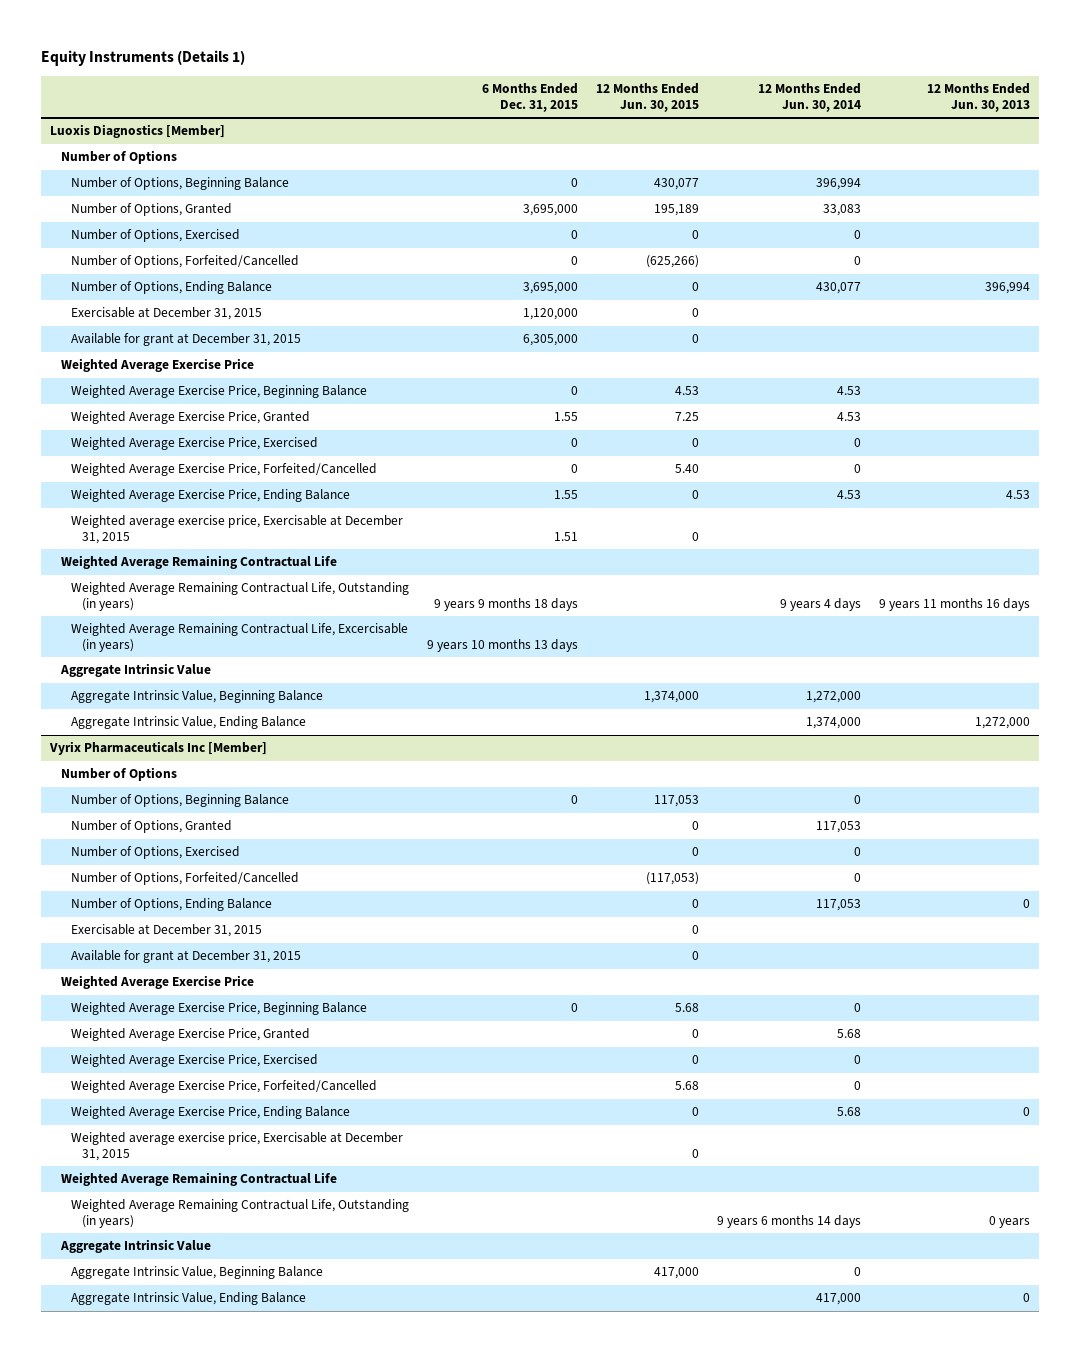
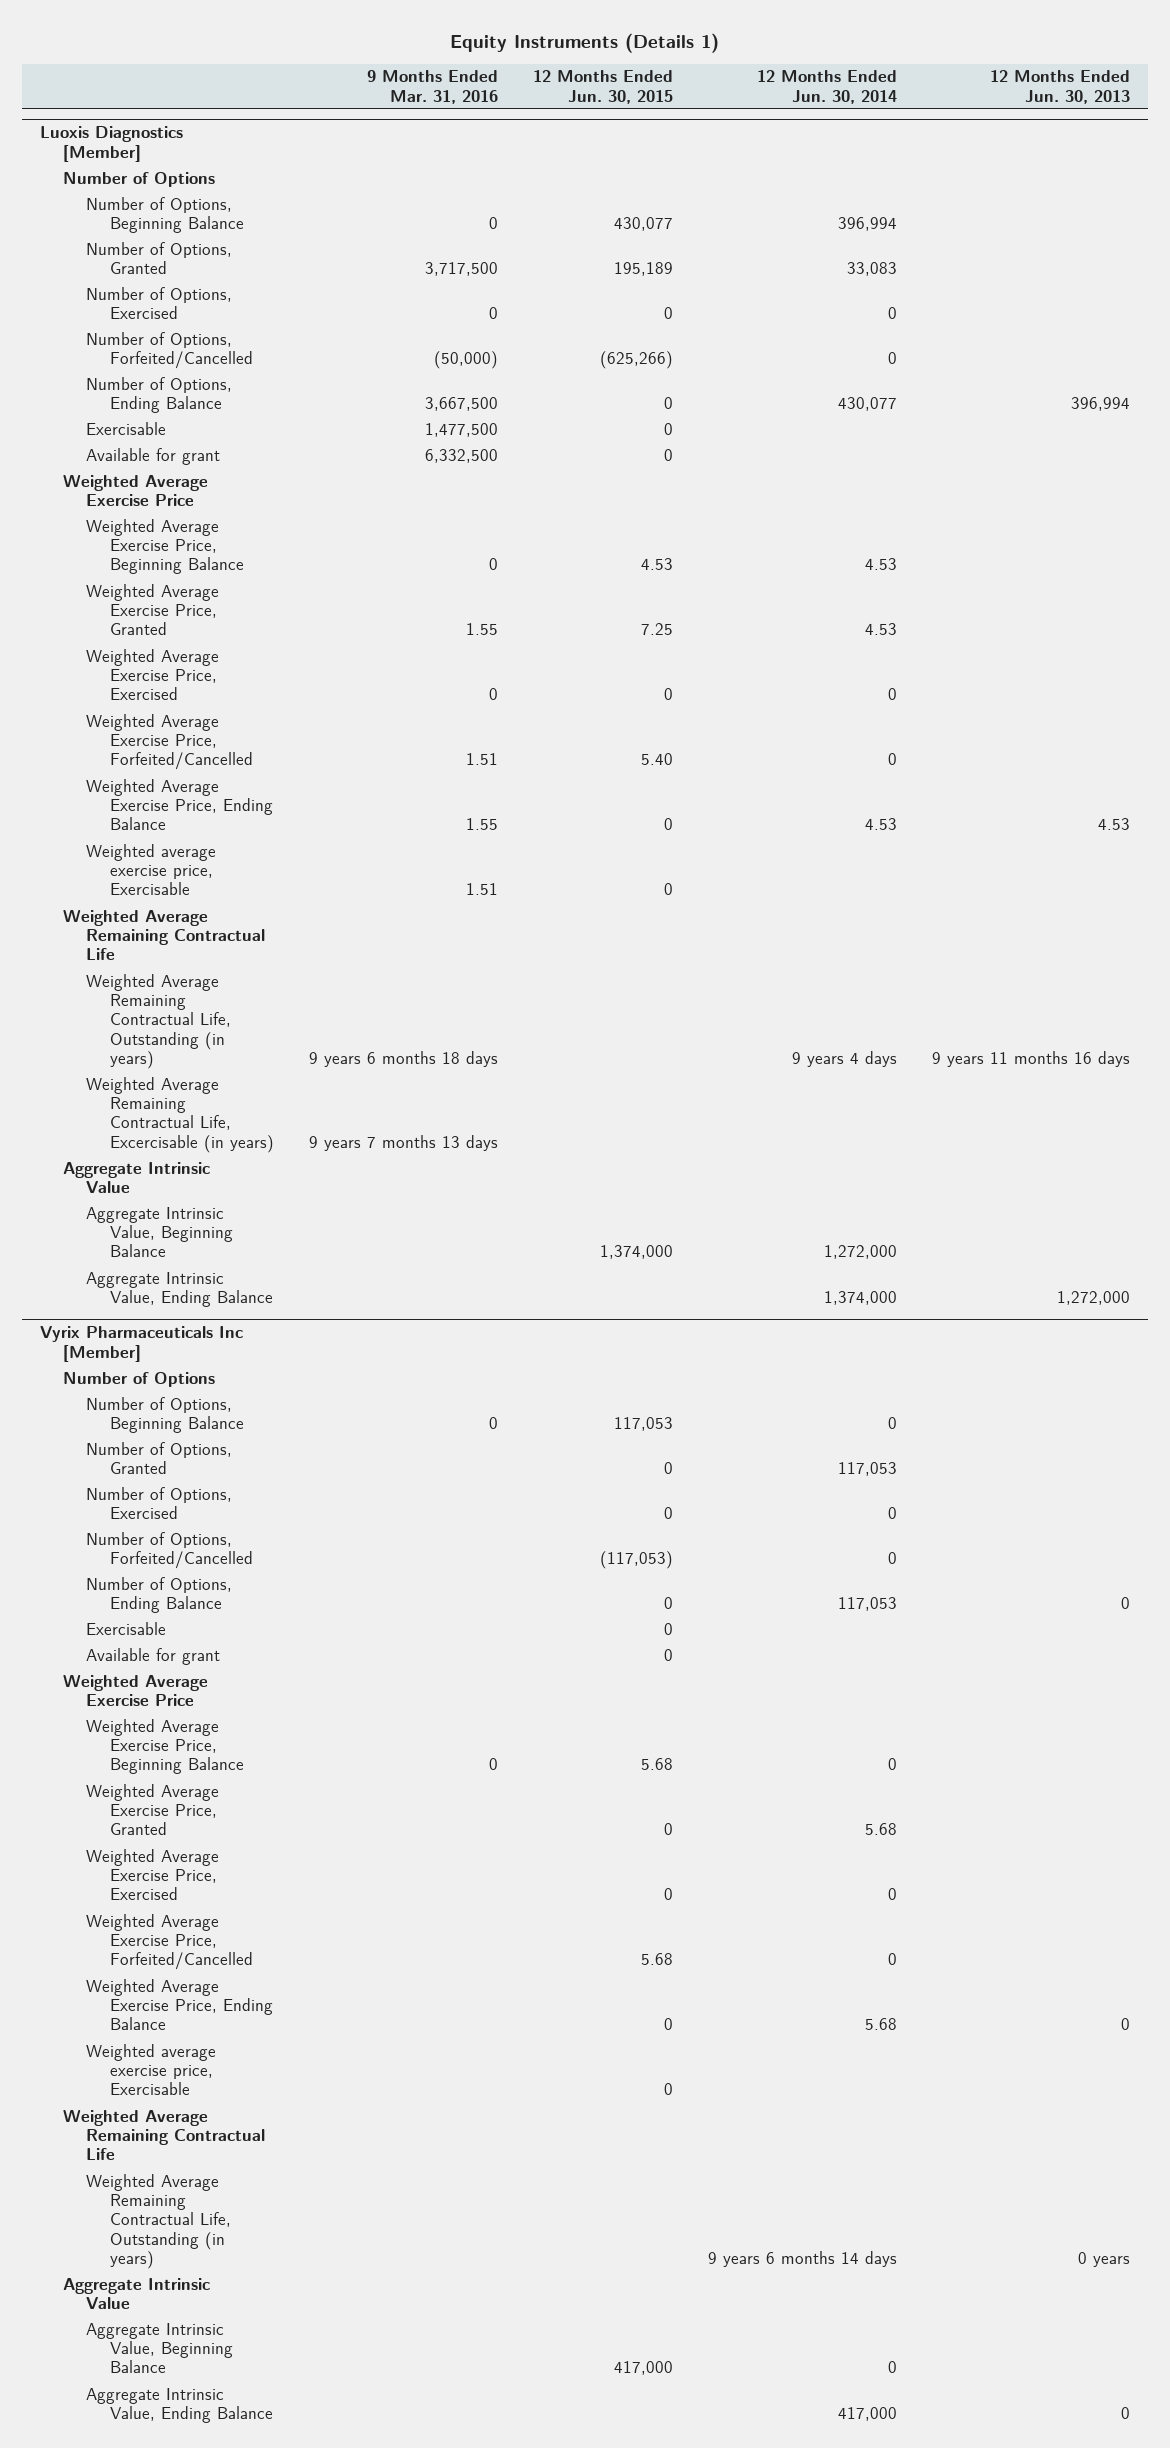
- | 6 Months Ended Dec. 31, 2015 | 12 Months Ended Jun. 30, 2015 | 12 Months Ended Jun. 30, 2014 | 12 Months Ended Jun. 30, 2013
+ | 9 Months Ended Mar. 31, 2016 | 12 Months Ended Jun. 30, 2015 | 12 Months Ended Jun. 30, 2014 | 12 Months Ended Jun. 30, 2013
@ Luoxis Diagnostics [Member]
- Exercisable at December 31, 2015 | 1,120,000 | 0 | |
- Available for grant at December 31, 2015 | 6,305,000 | 0 | |
+ Exercisable | 1,477,500 | 0 | |
+ Available for grant | 6,332,500 | 0 | |
- Weighted average exercise price, Exercisable at December 31, 2015 | 1.51 | 0 | |
+ Weighted average exercise price, Exercisable | 1.51 | 0 | |
@ Vyrix Pharmaceuticals Inc [Member]
- Exercisable at December 31, 2015 | | 0 | |
- Available for grant at December 31, 2015 | | 0 | |
+ Exercisable | | 0 | |
+ Available for grant | | 0 | |
- Weighted average exercise price, Exercisable at December 31, 2015 | | 0 | |
+ Weighted average exercise price, Exercisable | | 0 | |

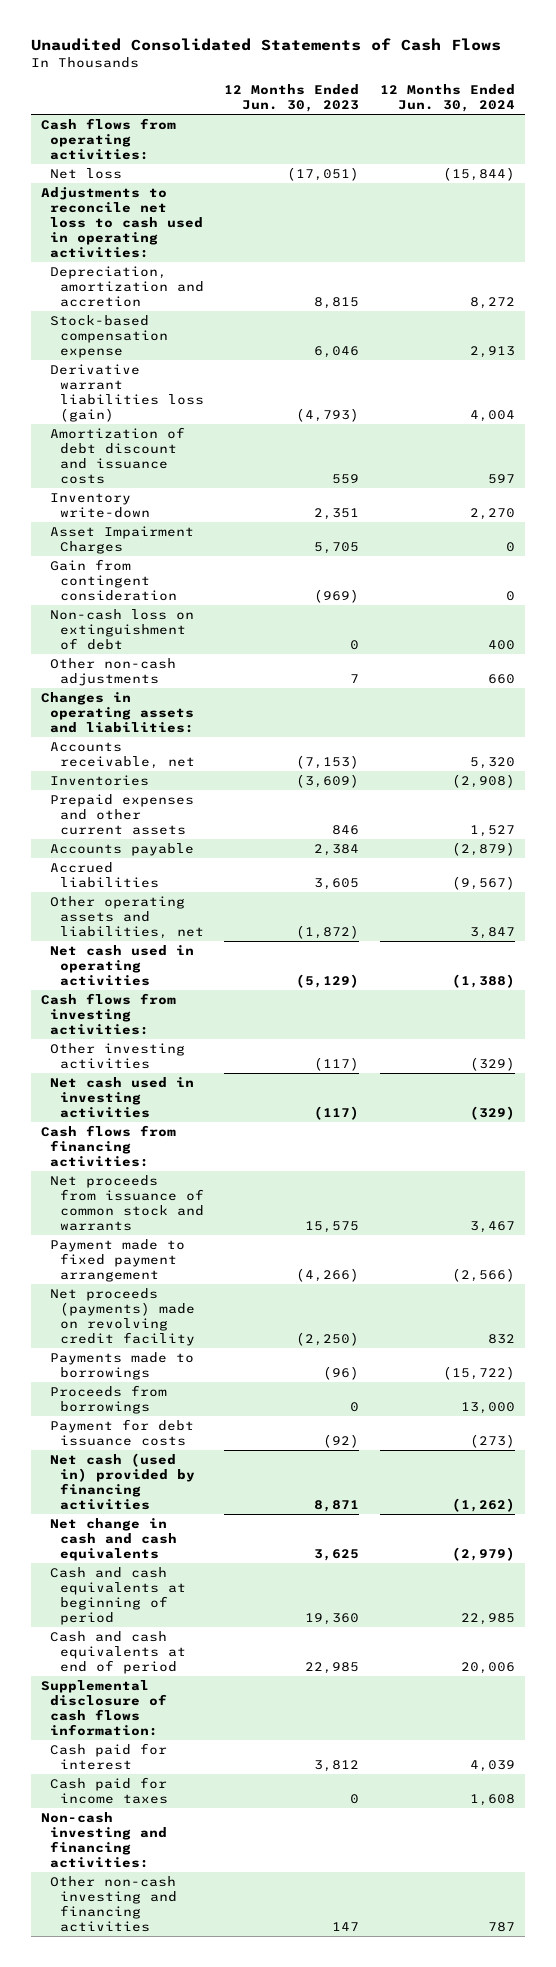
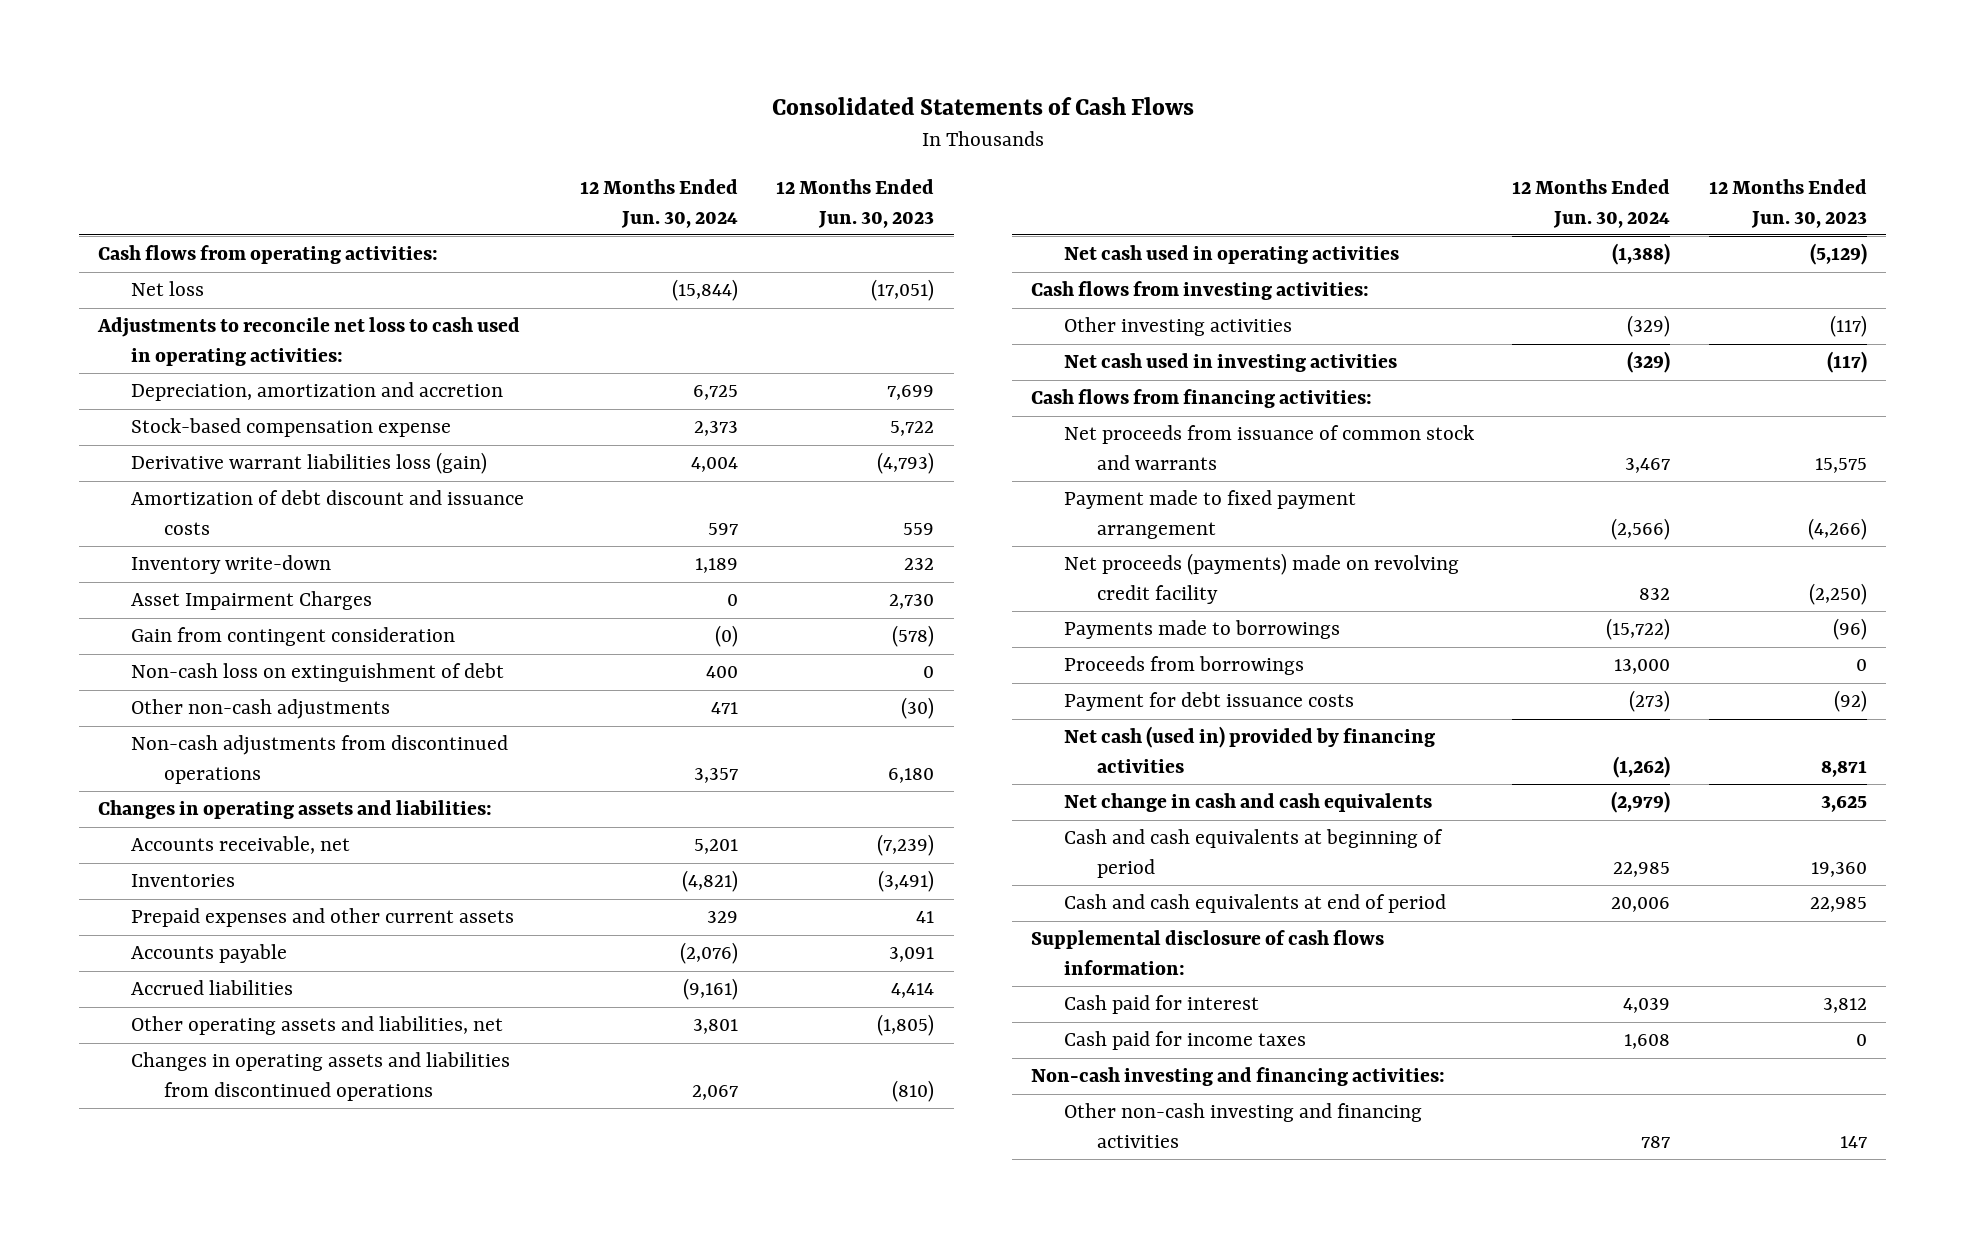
- Unaudited Consolidated Statements of Cash Flows
+ Consolidated Statements of Cash Flows
- | 12 Months Ended Jun. 30, 2023 | 12 Months Ended Jun. 30, 2024
+ | 12 Months Ended Jun. 30, 2024 | 12 Months Ended Jun. 30, 2023
- Depreciation, amortization and accretion | 8,815 | 8,272
- Stock-based compensation expense | 6,046 | 2,913
+ Depreciation, amortization and accretion | 6,725 | 7,699
+ Stock-based compensation expense | 2,373 | 5,722
- Inventory write-down | 2,351 | 2,270
- Asset Impairment Charges | 5,705 | 0
- Gain from contingent consideration | (969) | 0
+ Inventory write-down | 1,189 | 232
+ Asset Impairment Charges | 0 | 2,730
+ Gain from contingent consideration | (0) | (578)
- Other non-cash adjustments | 7 | 660
+ Other non-cash adjustments | 471 | (30)
+ Non-cash adjustments from discontinued operations | 3,357 | 6,180
- Accounts receivable, net | (7,153) | 5,320
- Inventories | (3,609) | (2,908)
- Prepaid expenses and other current assets | 846 | 1,527
- Accounts payable | 2,384 | (2,879)
- Accrued liabilities | 3,605 | (9,567)
- Other operating assets and liabilities, net | (1,872) | 3,847
+ Accounts receivable, net | 5,201 | (7,239)
+ Inventories | (4,821) | (3,491)
+ Prepaid expenses and other current assets | 329 | 41
+ Accounts payable | (2,076) | 3,091
+ Accrued liabilities | (9,161) | 4,414
+ Other operating assets and liabilities, net | 3,801 | (1,805)
+ Changes in operating assets and liabilities from discontinued operations | 2,067 | (810)

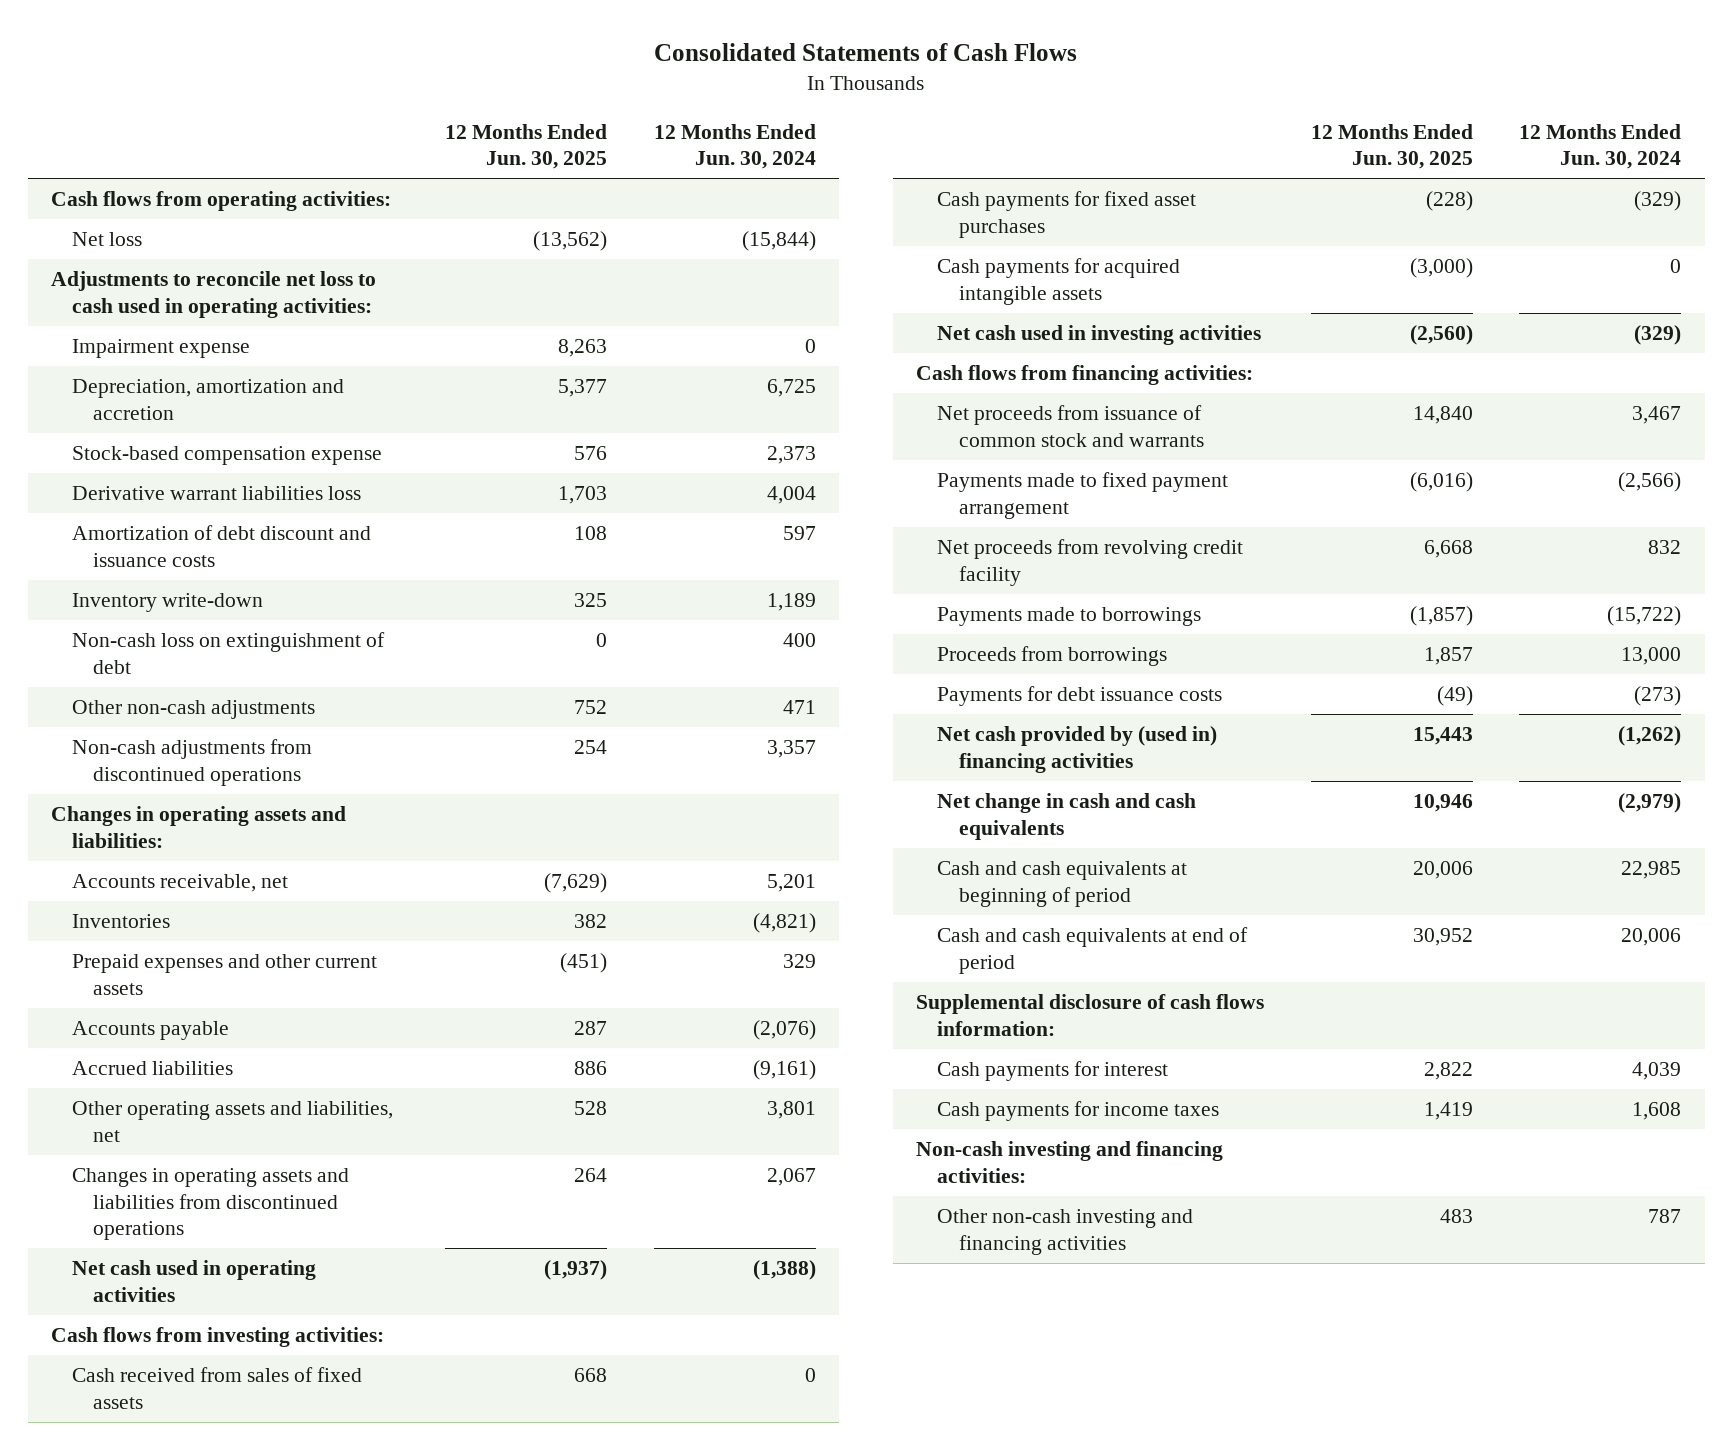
- | 12 Months Ended Jun. 30, 2024 | 12 Months Ended Jun. 30, 2023
+ | 12 Months Ended Jun. 30, 2025 | 12 Months Ended Jun. 30, 2024
+ Impairment expense | 8,263 | 0
- Derivative warrant liabilities loss (gain) | 4,004 | (4,793)
+ Derivative warrant liabilities loss | 1,703 | 4,004
- Asset Impairment Charges | 0 | 2,730
- Gain from contingent consideration | (0) | (578)
- Other investing activities | (329) | (117)
+ Cash received from sales of fixed assets | 668 | 0
+ Cash payments for fixed asset purchases | (228) | (329)
+ Cash payments for acquired intangible assets | (3,000) | 0
- Payment made to fixed payment arrangement | (2,566) | (4,266)
- Net proceeds (payments) made on revolving credit facility | 832 | (2,250)
+ Payments made to fixed payment arrangement | (6,016) | (2,566)
+ Net proceeds from revolving credit facility | 6,668 | 832
- Payment for debt issuance costs | (273) | (92)
- Net cash (used in) provided by financing activities | (1,262) | 8,871
+ Payments for debt issuance costs | (49) | (273)
+ Net cash provided by (used in) financing activities | 15,443 | (1,262)
- Cash paid for interest | 4,039 | 3,812
- Cash paid for income taxes | 1,608 | 0
+ Cash payments for interest | 2,822 | 4,039
+ Cash payments for income taxes | 1,419 | 1,608

